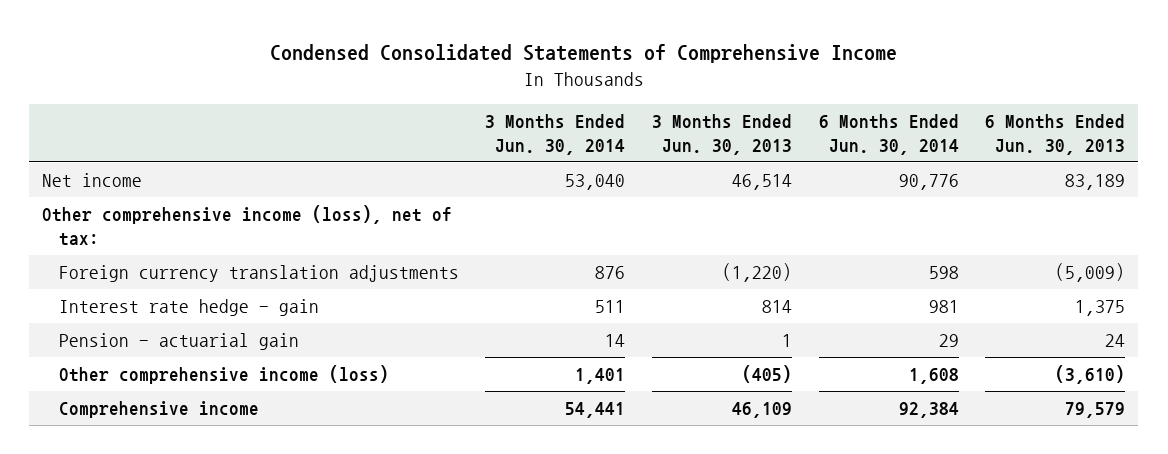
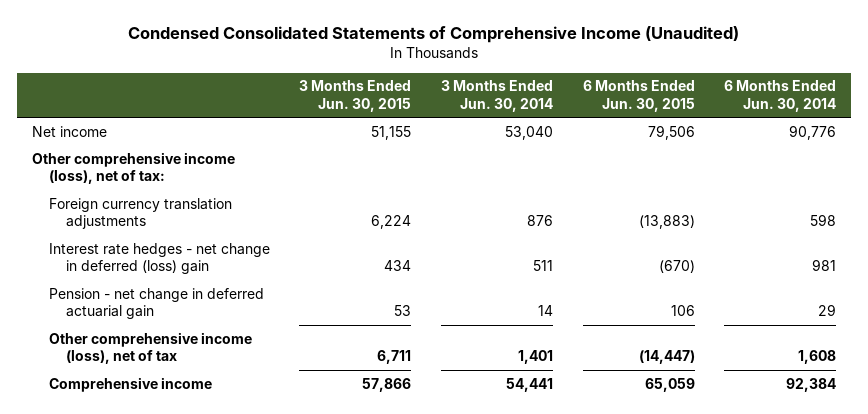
- Condensed Consolidated Statements of Comprehensive Income
+ Condensed Consolidated Statements of Comprehensive Income (Unaudited)
- | 3 Months Ended Jun. 30, 2014 | 3 Months Ended Jun. 30, 2013 | 6 Months Ended Jun. 30, 2014 | 6 Months Ended Jun. 30, 2013
+ | 3 Months Ended Jun. 30, 2015 | 3 Months Ended Jun. 30, 2014 | 6 Months Ended Jun. 30, 2015 | 6 Months Ended Jun. 30, 2014
- Interest rate hedge - gain | 511 | 814 | 981 | 1,375
- Pension - actuarial gain | 14 | 1 | 29 | 24
- Other comprehensive income (loss) | 1,401 | (405) | 1,608 | (3,610)
+ Interest rate hedges - net change in deferred (loss) gain | 434 | 511 | (670) | 981
+ Pension - net change in deferred actuarial gain | 53 | 14 | 106 | 29
+ Other comprehensive income (loss), net of tax | 6,711 | 1,401 | (14,447) | 1,608

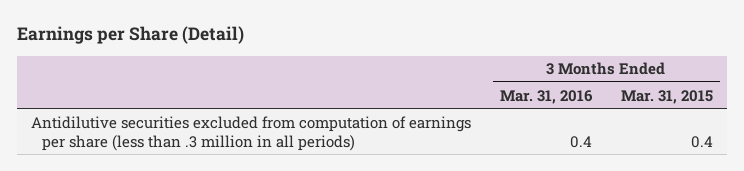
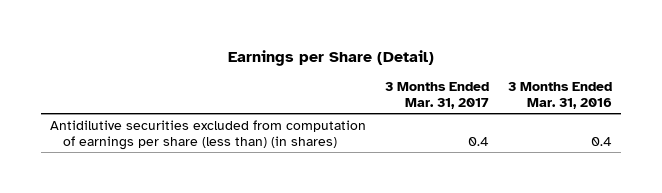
- | 3 Months Ended Mar. 31, 2016 | 3 Months Ended Mar. 31, 2015
+ | 3 Months Ended Mar. 31, 2017 | 3 Months Ended Mar. 31, 2016
- Antidilutive securities excluded from computation of earnings per share (less than .3 million in all periods) | 0.4 | 0.4
+ Antidilutive securities excluded from computation of earnings per share (less than) (in shares) | 0.4 | 0.4

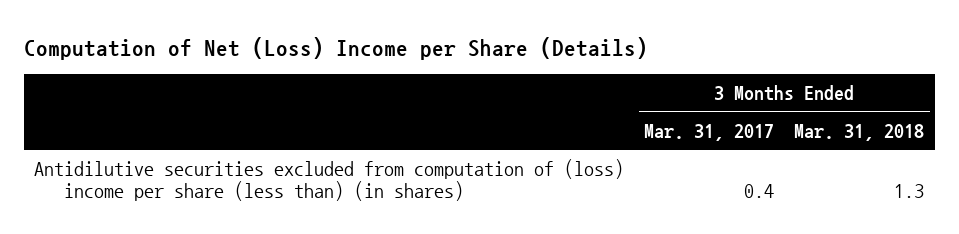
- Earnings per Share (Detail)
+ Computation of Net (Loss) Income per Share (Details)
- | 3 Months Ended Mar. 31, 2017 | 3 Months Ended Mar. 31, 2016
+ | 3 Months Ended Mar. 31, 2017 | 3 Months Ended Mar. 31, 2018
- Antidilutive securities excluded from computation of earnings per share (less than) (in shares) | 0.4 | 0.4
+ Antidilutive securities excluded from computation of (loss) income per share (less than) (in shares) | 0.4 | 1.3

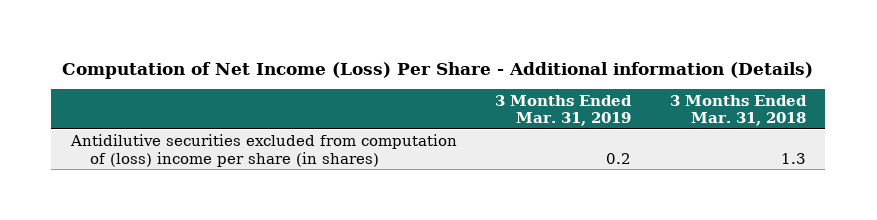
- Computation of Net (Loss) Income per Share (Details)
+ Computation of Net Income (Loss) Per Share - Additional information (Details)
- | 3 Months Ended Mar. 31, 2017 | 3 Months Ended Mar. 31, 2018
+ | 3 Months Ended Mar. 31, 2019 | 3 Months Ended Mar. 31, 2018
- Antidilutive securities excluded from computation of (loss) income per share (less than) (in shares) | 0.4 | 1.3
+ Antidilutive securities excluded from computation of (loss) income per share (in shares) | 0.2 | 1.3

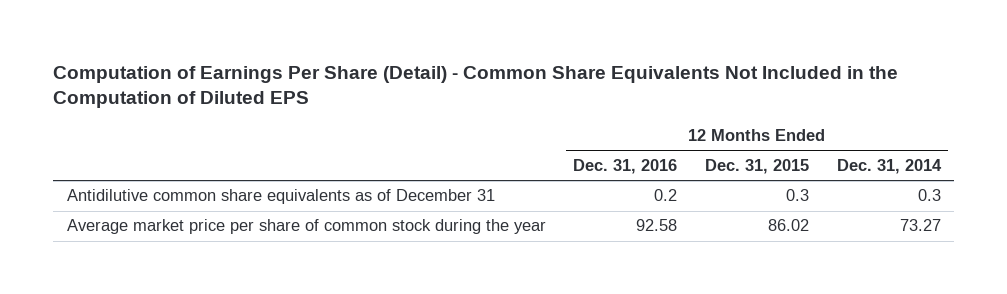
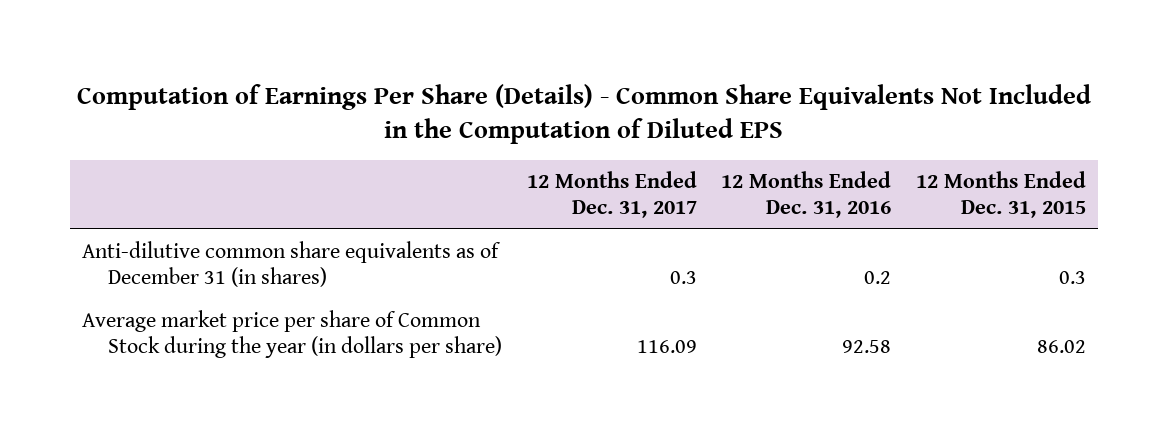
- Computation of Earnings Per Share (Detail) - Common Share Equivalents Not Included in the Computation of Diluted EPS
+ Computation of Earnings Per Share (Details) - Common Share Equivalents Not Included in the Computation of Diluted EPS
- | 12 Months Ended Dec. 31, 2016 | 12 Months Ended Dec. 31, 2015 | 12 Months Ended Dec. 31, 2014
+ | 12 Months Ended Dec. 31, 2017 | 12 Months Ended Dec. 31, 2016 | 12 Months Ended Dec. 31, 2015
- Antidilutive common share equivalents as of December 31 | 0.2 | 0.3 | 0.3
- Average market price per share of common stock during the year | 92.58 | 86.02 | 73.27
+ Anti-dilutive common share equivalents as of December 31 (in shares) | 0.3 | 0.2 | 0.3
+ Average market price per share of Common Stock during the year (in dollars per share) | 116.09 | 92.58 | 86.02

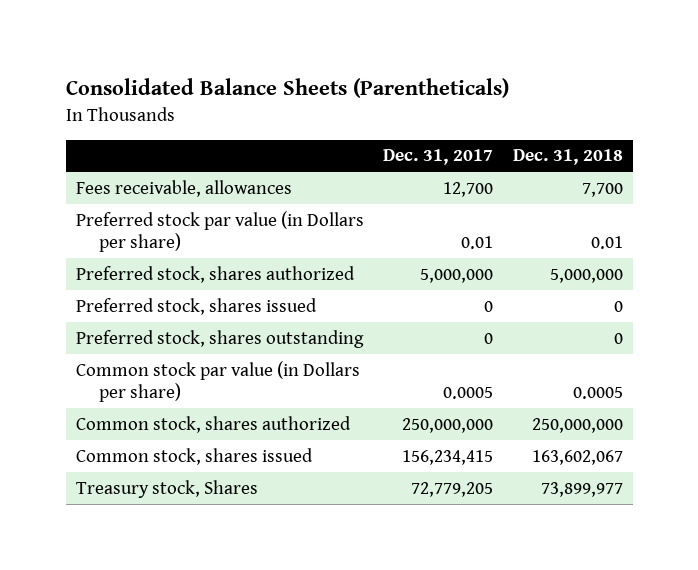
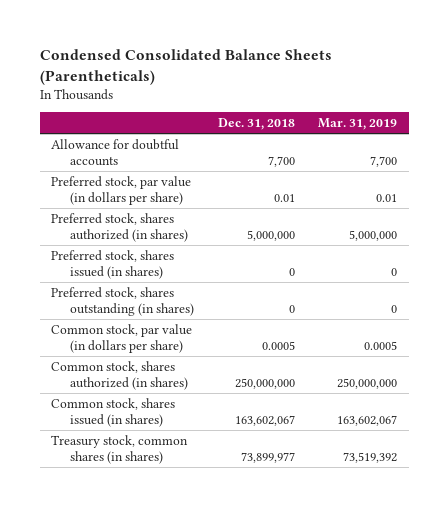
- Consolidated Balance Sheets (Parentheticals)
+ Condensed Consolidated Balance Sheets (Parentheticals)
- | Dec. 31, 2017 | Dec. 31, 2018
+ | Dec. 31, 2018 | Mar. 31, 2019
- Fees receivable, allowances | 12,700 | 7,700
- Preferred stock par value (in Dollars per share) | 0.01 | 0.01
- Preferred stock, shares authorized | 5,000,000 | 5,000,000
- Preferred stock, shares issued | 0 | 0
- Preferred stock, shares outstanding | 0 | 0
- Common stock par value (in Dollars per share) | 0.0005 | 0.0005
- Common stock, shares authorized | 250,000,000 | 250,000,000
- Common stock, shares issued | 156,234,415 | 163,602,067
- Treasury stock, Shares | 72,779,205 | 73,899,977
+ Allowance for doubtful accounts | 7,700 | 7,700
+ Preferred stock, par value (in dollars per share) | 0.01 | 0.01
+ Preferred stock, shares authorized (in shares) | 5,000,000 | 5,000,000
+ Preferred stock, shares issued (in shares) | 0 | 0
+ Preferred stock, shares outstanding (in shares) | 0 | 0
+ Common stock, par value (in dollars per share) | 0.0005 | 0.0005
+ Common stock, shares authorized (in shares) | 250,000,000 | 250,000,000
+ Common stock, shares issued (in shares) | 163,602,067 | 163,602,067
+ Treasury stock, common shares (in shares) | 73,899,977 | 73,519,392

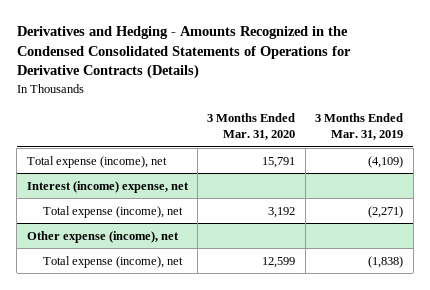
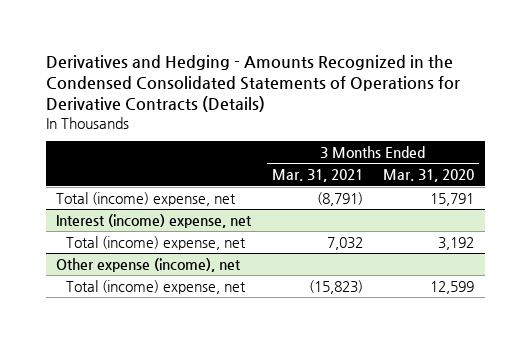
- | 3 Months Ended Mar. 31, 2020 | 3 Months Ended Mar. 31, 2019
+ | 3 Months Ended Mar. 31, 2021 | 3 Months Ended Mar. 31, 2020
- Total expense (income), net | 15,791 | (4,109)
+ Total (income) expense, net | (8,791) | 15,791
@ Interest (income) expense, net
- Total expense (income), net | 3,192 | (2,271)
+ Total (income) expense, net | 7,032 | 3,192
@ Other expense (income), net
- Total expense (income), net | 12,599 | (1,838)
+ Total (income) expense, net | (15,823) | 12,599

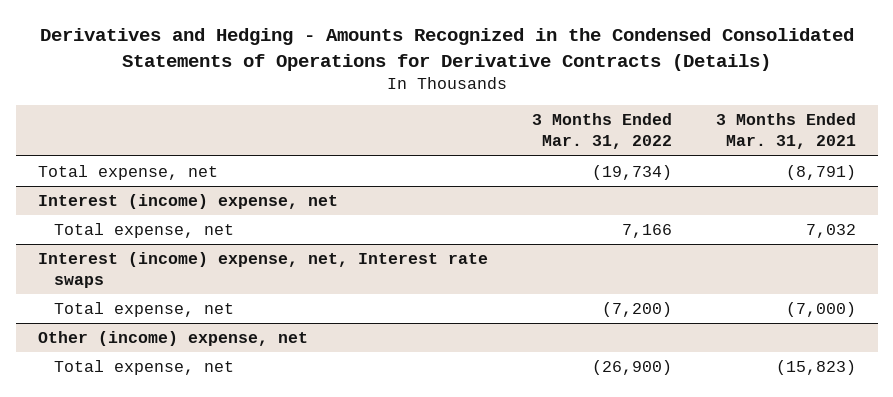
- | 3 Months Ended Mar. 31, 2021 | 3 Months Ended Mar. 31, 2020
+ | 3 Months Ended Mar. 31, 2022 | 3 Months Ended Mar. 31, 2021
- Total (income) expense, net | (8,791) | 15,791
+ Total expense, net | (19,734) | (8,791)
@ Interest (income) expense, net
- Total (income) expense, net | 7,032 | 3,192
- Other expense (income), net
- Total (income) expense, net | (15,823) | 12,599
@ Interest (income) expense, net
+ Total expense, net | 7,166 | 7,032
+ Interest (income) expense, net, Interest rate swaps
+ Total expense, net | (7,200) | (7,000)
+ Other (income) expense, net
+ Total expense, net | (26,900) | (15,823)

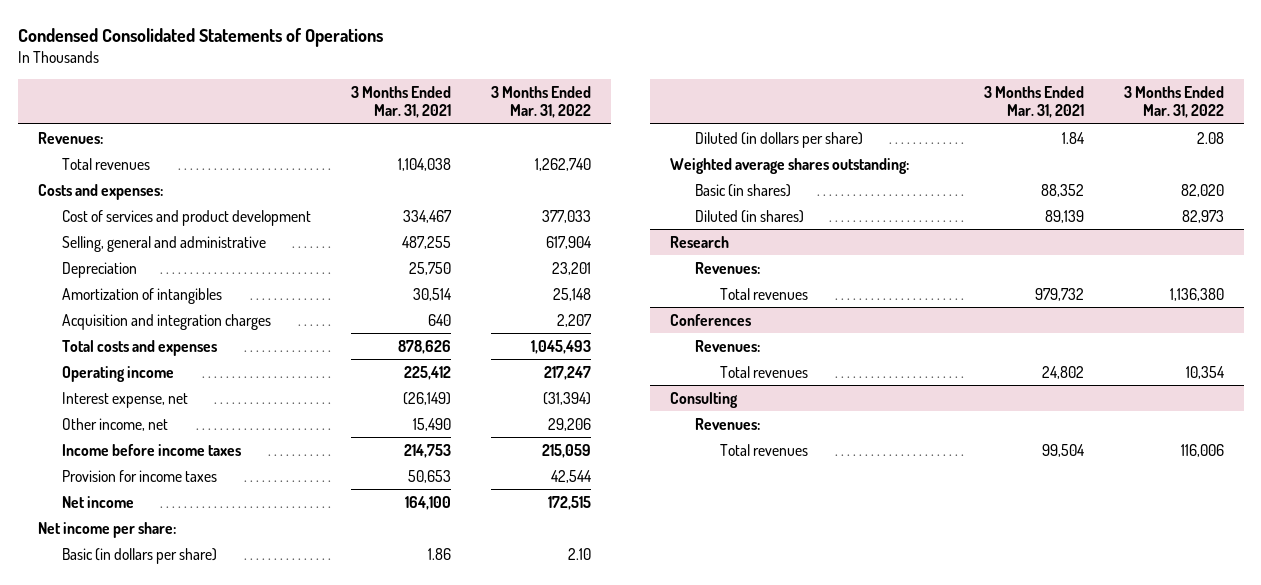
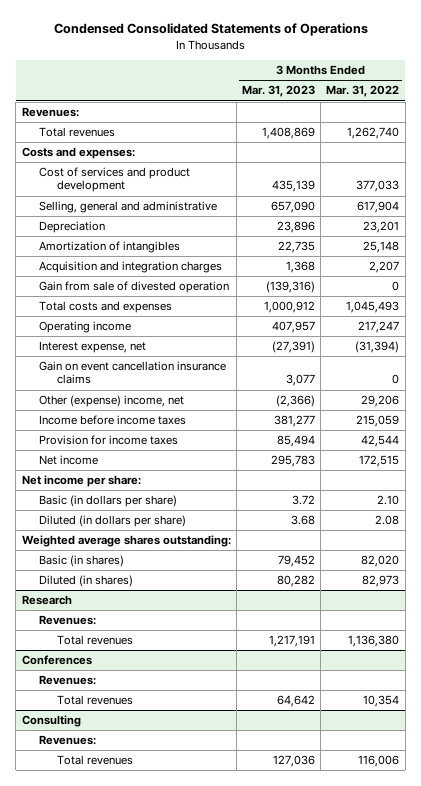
- | 3 Months Ended Mar. 31, 2021 | 3 Months Ended Mar. 31, 2022
+ | 3 Months Ended Mar. 31, 2023 | 3 Months Ended Mar. 31, 2022
+ Gain from sale of divested operation | (139,316) | 0
- Other income, net | 15,490 | 29,206
+ Gain on event cancellation insurance claims | 3,077 | 0
+ Other (expense) income, net | (2,366) | 29,206

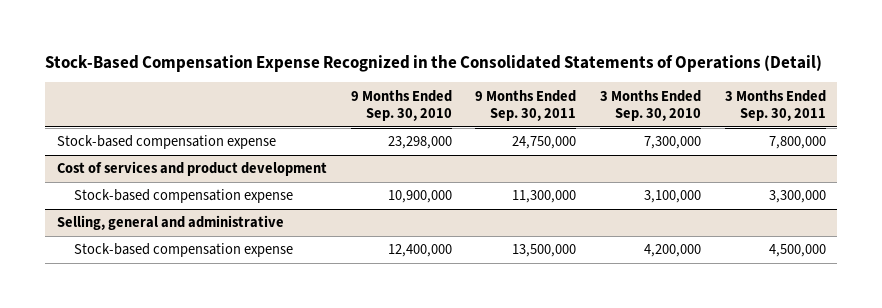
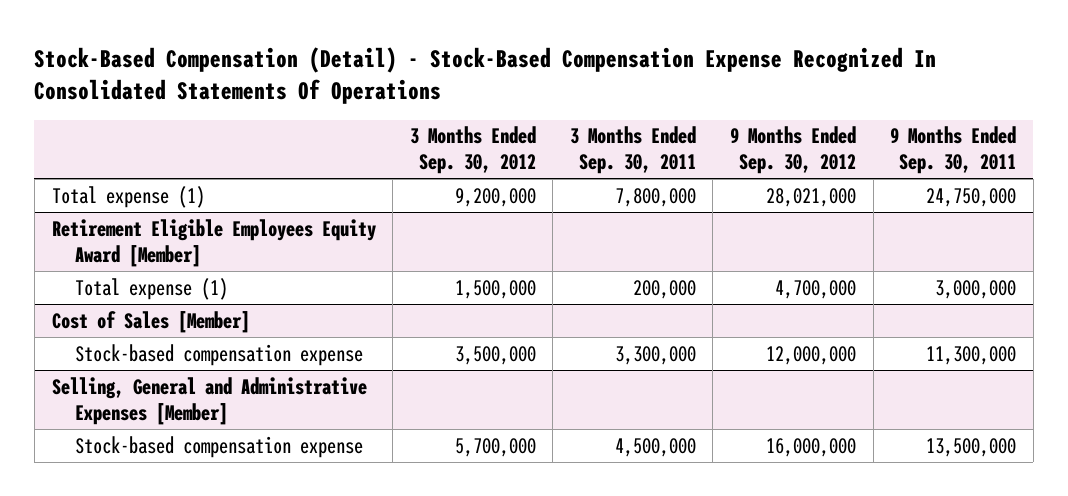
- Stock-Based Compensation Expense Recognized in the Consolidated Statements of Operations (Detail)
+ Stock-Based Compensation (Detail) - Stock-Based Compensation Expense Recognized In Consolidated Statements Of Operations
- | 9 Months Ended Sep. 30, 2010 | 9 Months Ended Sep. 30, 2011 | 3 Months Ended Sep. 30, 2010 | 3 Months Ended Sep. 30, 2011
+ | 3 Months Ended Sep. 30, 2012 | 3 Months Ended Sep. 30, 2011 | 9 Months Ended Sep. 30, 2012 | 9 Months Ended Sep. 30, 2011
- Stock-based compensation expense | 23,298,000 | 24,750,000 | 7,300,000 | 7,800,000
- Cost of services and product development
+ Total expense (1) | 9,200,000 | 7,800,000 | 28,021,000 | 24,750,000
+ Retirement Eligible Employees Equity Award [Member]
+ Total expense (1) | 1,500,000 | 200,000 | 4,700,000 | 3,000,000
+ Cost of Sales [Member]
- Selling, general and administrative
+ Selling, General and Administrative Expenses [Member]

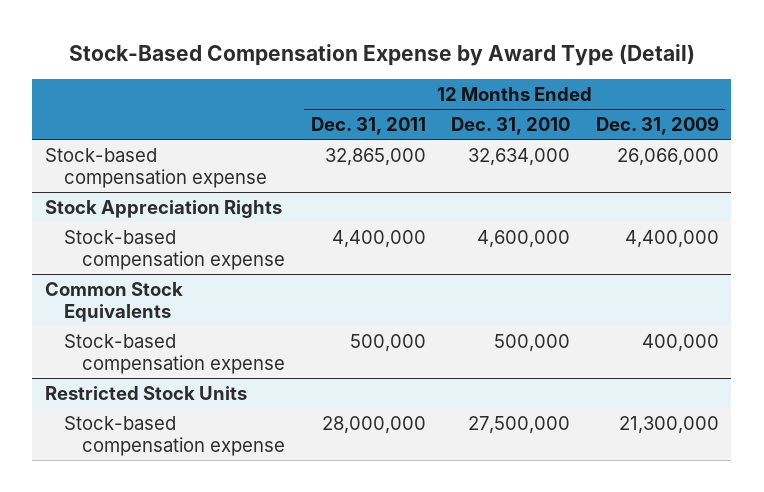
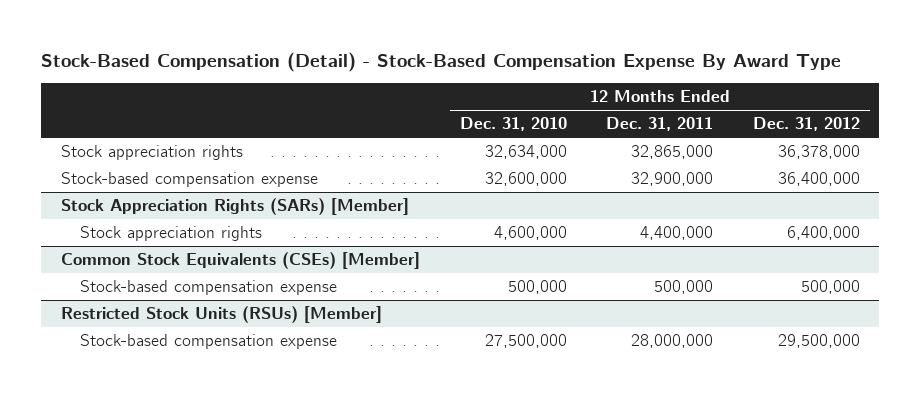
- Stock-Based Compensation Expense by Award Type (Detail)
+ Stock-Based Compensation (Detail) - Stock-Based Compensation Expense By Award Type
- | 12 Months Ended Dec. 31, 2011 | 12 Months Ended Dec. 31, 2010 | 12 Months Ended Dec. 31, 2009
+ | 12 Months Ended Dec. 31, 2010 | 12 Months Ended Dec. 31, 2011 | 12 Months Ended Dec. 31, 2012
- Stock-based compensation expense | 32,865,000 | 32,634,000 | 26,066,000
- Stock Appreciation Rights
- Stock-based compensation expense | 4,400,000 | 4,600,000 | 4,400,000
- Common Stock Equivalents
+ Stock appreciation rights | 32,634,000 | 32,865,000 | 36,378,000
+ Stock-based compensation expense | 32,600,000 | 32,900,000 | 36,400,000
+ Stock Appreciation Rights (SARs) [Member]
+ Stock appreciation rights | 4,600,000 | 4,400,000 | 6,400,000
+ Common Stock Equivalents (CSEs) [Member]
- Restricted Stock Units
+ Restricted Stock Units (RSUs) [Member]

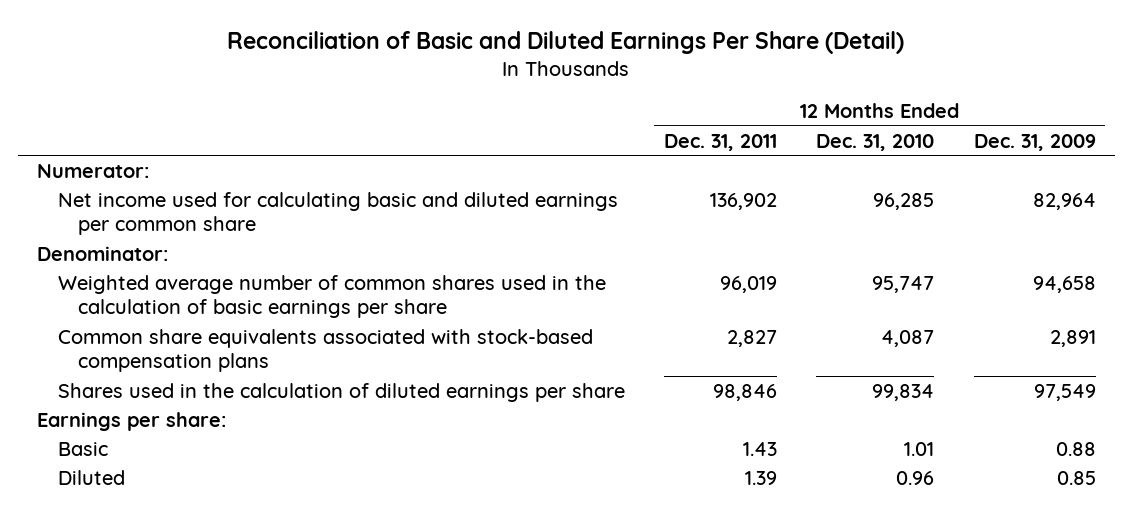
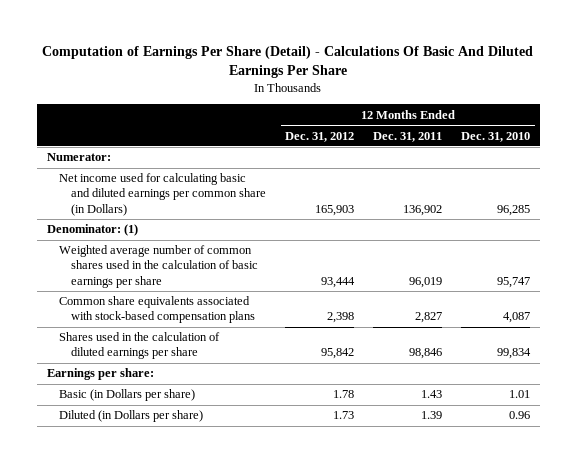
- Reconciliation of Basic and Diluted Earnings Per Share (Detail)
+ Computation of Earnings Per Share (Detail) - Calculations Of Basic And Diluted Earnings Per Share
- | 12 Months Ended Dec. 31, 2011 | 12 Months Ended Dec. 31, 2010 | 12 Months Ended Dec. 31, 2009
+ | 12 Months Ended Dec. 31, 2012 | 12 Months Ended Dec. 31, 2011 | 12 Months Ended Dec. 31, 2010
- Net income used for calculating basic and diluted earnings per common share | 136,902 | 96,285 | 82,964
- Denominator:
+ Net income used for calculating basic and diluted earnings per common share (in Dollars) | 165,903 | 136,902 | 96,285
+ Denominator: (1)
- Basic | 1.43 | 1.01 | 0.88
- Diluted | 1.39 | 0.96 | 0.85
+ Basic (in Dollars per share) | 1.78 | 1.43 | 1.01
+ Diluted (in Dollars per share) | 1.73 | 1.39 | 0.96

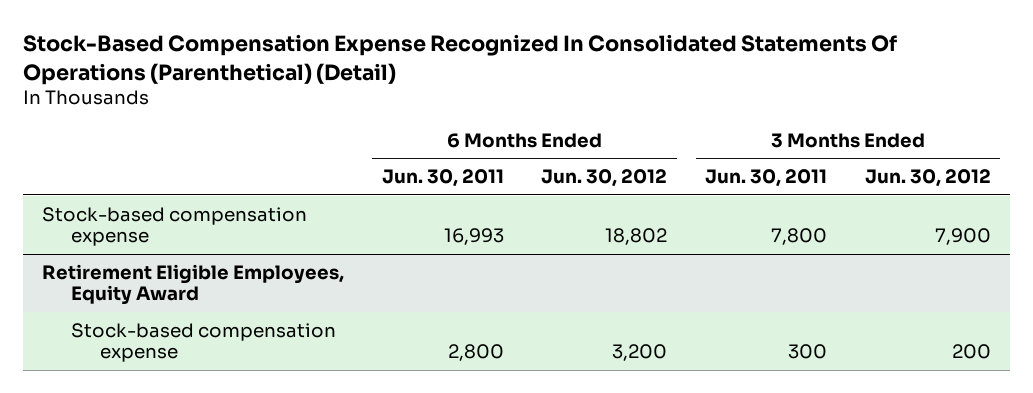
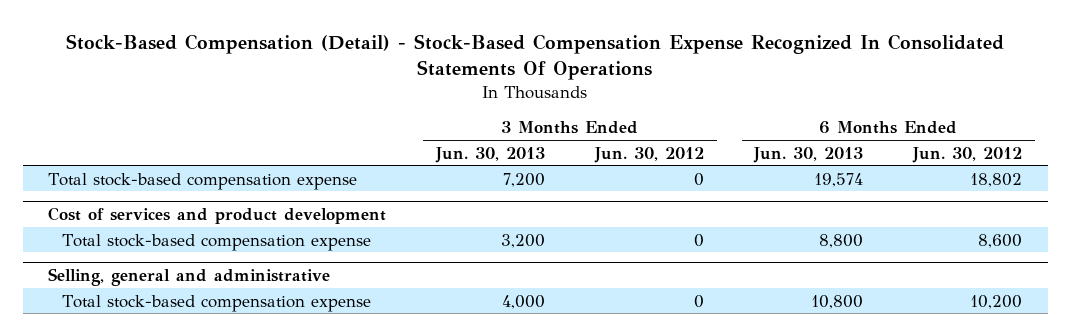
- Stock-Based Compensation Expense Recognized In Consolidated Statements Of Operations (Parenthetical) (Detail)
+ Stock-Based Compensation (Detail) - Stock-Based Compensation Expense Recognized In Consolidated Statements Of Operations
- | 6 Months Ended Jun. 30, 2011 | 6 Months Ended Jun. 30, 2012 | 3 Months Ended Jun. 30, 2011 | 3 Months Ended Jun. 30, 2012
+ | 3 Months Ended Jun. 30, 2013 | 3 Months Ended Jun. 30, 2012 | 6 Months Ended Jun. 30, 2013 | 6 Months Ended Jun. 30, 2012
- Stock-based compensation expense | 16,993 | 18,802 | 7,800 | 7,900
- Retirement Eligible Employees, Equity Award
- Stock-based compensation expense | 2,800 | 3,200 | 300 | 200
+ Total stock-based compensation expense | 7,200 | 0 | 19,574 | 18,802
+ Cost of services and product development
+ Total stock-based compensation expense | 3,200 | 0 | 8,800 | 8,600
+ Selling, general and administrative
+ Total stock-based compensation expense | 4,000 | 0 | 10,800 | 10,200

